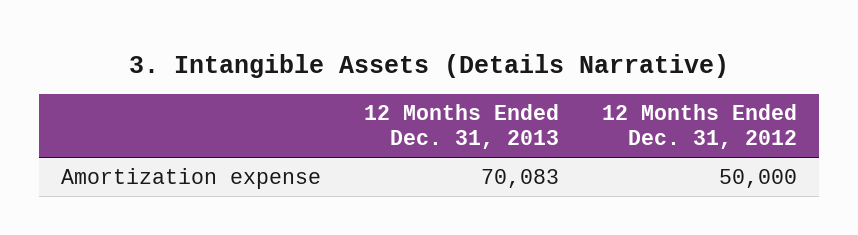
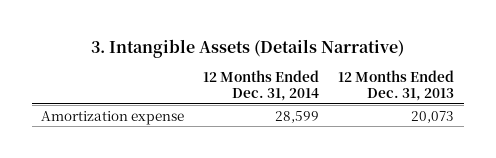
- | 12 Months Ended Dec. 31, 2013 | 12 Months Ended Dec. 31, 2012
+ | 12 Months Ended Dec. 31, 2014 | 12 Months Ended Dec. 31, 2013
- Amortization expense | 70,083 | 50,000
+ Amortization expense | 28,599 | 20,073

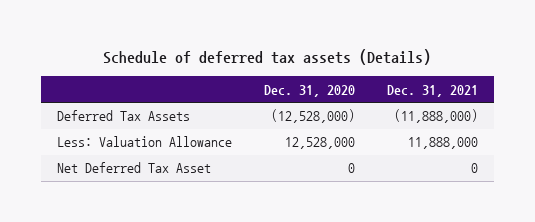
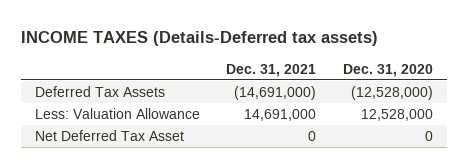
- Schedule of deferred tax assets (Details)
+ INCOME TAXES (Details-Deferred tax assets)
- | Dec. 31, 2020 | Dec. 31, 2021
+ | Dec. 31, 2021 | Dec. 31, 2020
- Deferred Tax Assets | (12,528,000) | (11,888,000)
- Less: Valuation Allowance | 12,528,000 | 11,888,000
+ Deferred Tax Assets | (14,691,000) | (12,528,000)
+ Less: Valuation Allowance | 14,691,000 | 12,528,000

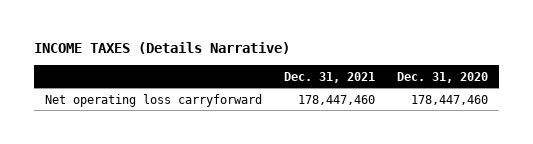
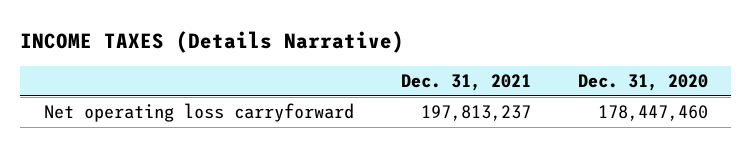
- Net operating loss carryforward | 178,447,460 | 178,447,460
+ Net operating loss carryforward | 197,813,237 | 178,447,460

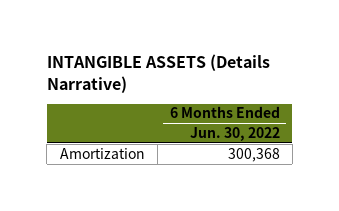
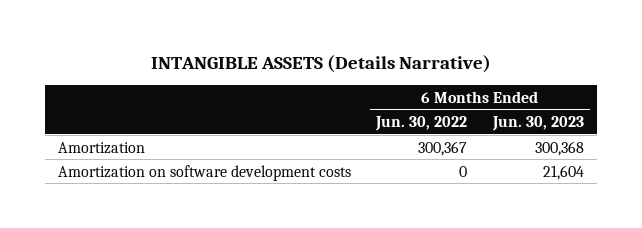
- | 6 Months Ended Jun. 30, 2022
+ | 6 Months Ended Jun. 30, 2022 | 6 Months Ended Jun. 30, 2023
- Amortization | 300,368
+ Amortization | 300,367 | 300,368
+ Amortization on software development costs | 0 | 21,604

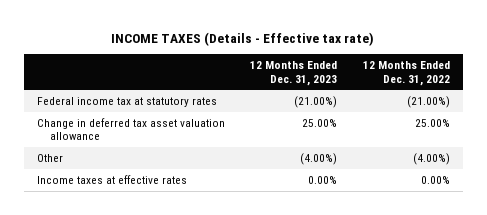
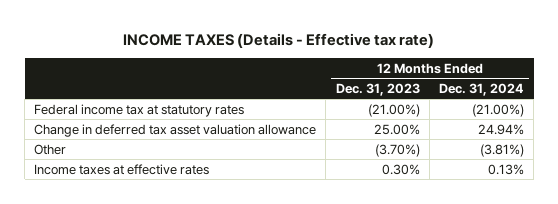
- | 12 Months Ended Dec. 31, 2023 | 12 Months Ended Dec. 31, 2022
+ | 12 Months Ended Dec. 31, 2023 | 12 Months Ended Dec. 31, 2024
- Other | (4.00%) | (4.00%)
- Income taxes at effective rates | 0.00% | 0.00%
+ Other | (3.70%) | (3.81%)
+ Income taxes at effective rates | 0.30% | 0.13%

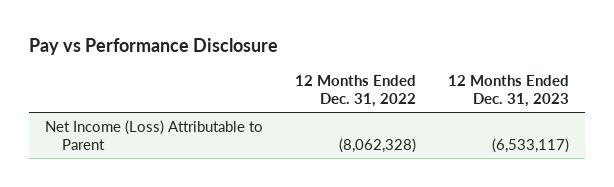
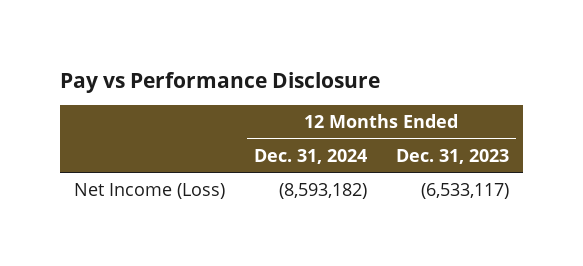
- | 12 Months Ended Dec. 31, 2022 | 12 Months Ended Dec. 31, 2023
+ | 12 Months Ended Dec. 31, 2024 | 12 Months Ended Dec. 31, 2023
- Net Income (Loss) Attributable to Parent | (8,062,328) | (6,533,117)
+ Net Income (Loss) | (8,593,182) | (6,533,117)

